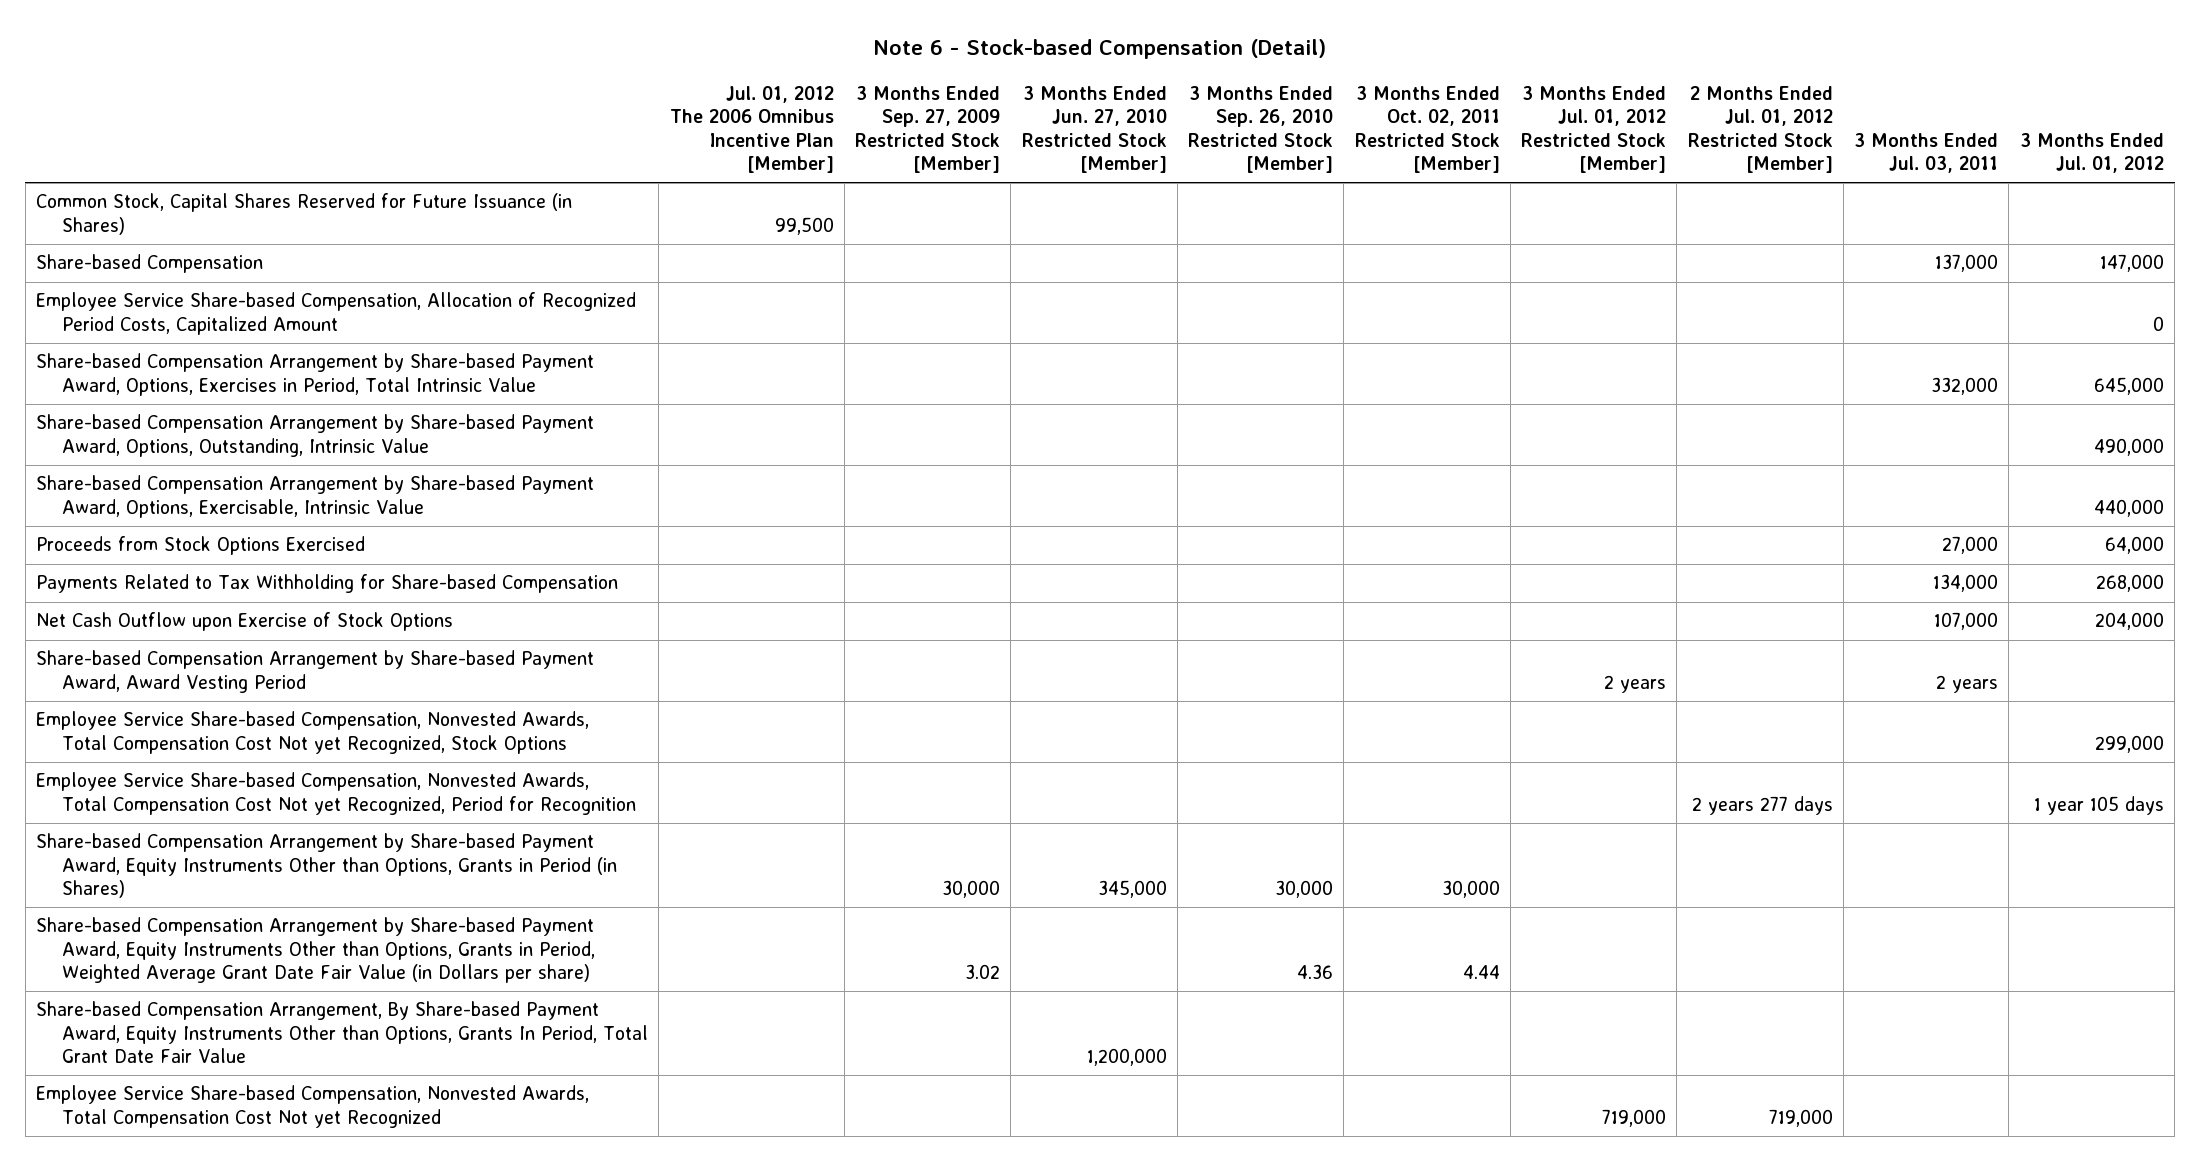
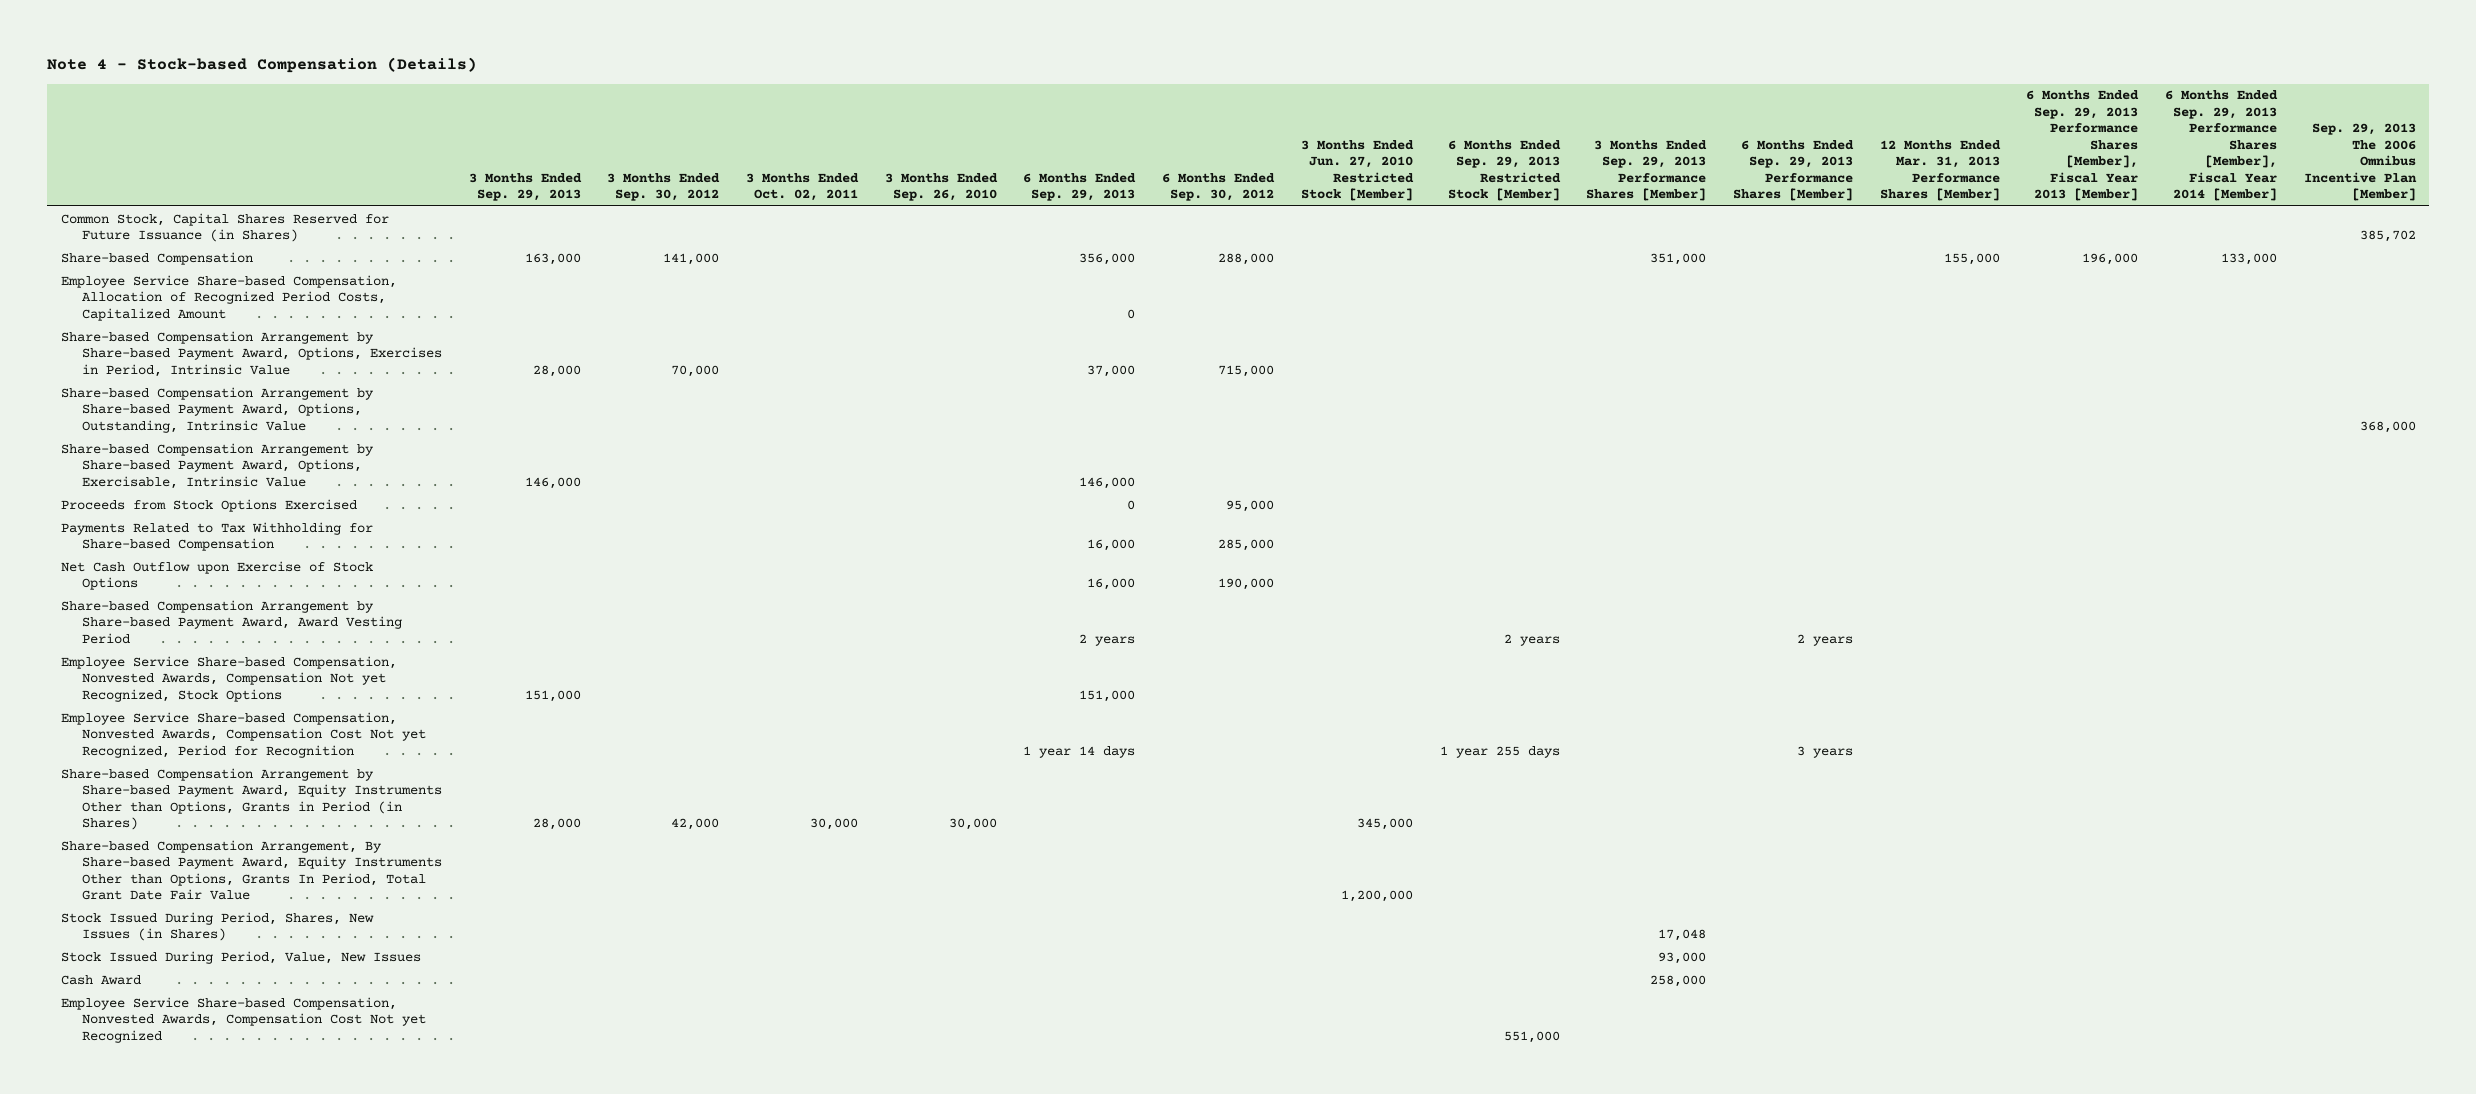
- Note 6 - Stock-based Compensation (Detail)
+ Note 4 - Stock-based Compensation (Details)
- | Jul. 01, 2012 The 2006 Omnibus Incentive Plan [Member] | 3 Months Ended Sep. 27, 2009 Restricted Stock [Member] | 3 Months Ended Jun. 27, 2010 Restricted Stock [Member] | 3 Months Ended Sep. 26, 2010 Restricted Stock [Member] | 3 Months Ended Oct. 02, 2011 Restricted Stock [Member] | 3 Months Ended Jul. 01, 2012 Restricted Stock [Member] | 2 Months Ended Jul. 01, 2012 Restricted Stock [Member] | 3 Months Ended Jul. 03, 2011 | 3 Months Ended Jul. 01, 2012
+ | 3 Months Ended Sep. 29, 2013 | 3 Months Ended Sep. 30, 2012 | 3 Months Ended Oct. 02, 2011 | 3 Months Ended Sep. 26, 2010 | 6 Months Ended Sep. 29, 2013 | 6 Months Ended Sep. 30, 2012 | 3 Months Ended Jun. 27, 2010 Restricted Stock [Member] | 6 Months Ended Sep. 29, 2013 Restricted Stock [Member] | 3 Months Ended Sep. 29, 2013 Performance Shares [Member] | 6 Months Ended Sep. 29, 2013 Performance Shares [Member] | 12 Months Ended Mar. 31, 2013 Performance Shares [Member] | 6 Months Ended Sep. 29, 2013 Performance Shares [Member], Fiscal Year 2013 [Member] | 6 Months Ended Sep. 29, 2013 Performance Shares [Member], Fiscal Year 2014 [Member] | Sep. 29, 2013 The 2006 Omnibus Incentive Plan [Member]
- Share-based Compensation Arrangement by Share-based Payment Award, Options, Exercises in Period, Total Intrinsic Value | | | | | | | | 332,000 | 645,000
+ Share-based Compensation Arrangement by Share-based Payment Award, Options, Exercises in Period, Intrinsic Value | 28,000 | 70,000 | | | 37,000 | 715,000 | | | | | | | |
- Employee Service Share-based Compensation, Nonvested Awards, Total Compensation Cost Not yet Recognized, Stock Options | | | | | | | | | 299,000
- Employee Service Share-based Compensation, Nonvested Awards, Total Compensation Cost Not yet Recognized, Period for Recognition | | | | | | | 2 years 277 days | | 1 year 105 days
+ Employee Service Share-based Compensation, Nonvested Awards, Compensation Not yet Recognized, Stock Options | 151,000 | | | | 151,000 | | | | | | | | |
+ Employee Service Share-based Compensation, Nonvested Awards, Compensation Cost Not yet Recognized, Period for Recognition | | | | | 1 year 14 days | | | 1 year 255 days | | 3 years | | | |
- Share-based Compensation Arrangement by Share-based Payment Award, Equity Instruments Other than Options, Grants in Period, Weighted Average Grant Date Fair Value (in Dollars per share) | | 3.02 | | 4.36 | 4.44 | | | |
- Employee Service Share-based Compensation, Nonvested Awards, Total Compensation Cost Not yet Recognized | | | | | | 719,000 | 719,000 | |
+ Stock Issued During Period, Shares, New Issues (in Shares) | | | | | | | | | 17,048 | | | | |
+ Stock Issued During Period, Value, New Issues | | | | | | | | | 93,000 | | | | |
+ Cash Award | | | | | | | | | 258,000 | | | | |
+ Employee Service Share-based Compensation, Nonvested Awards, Compensation Cost Not yet Recognized | | | | | | | | 551,000 | | | | | |

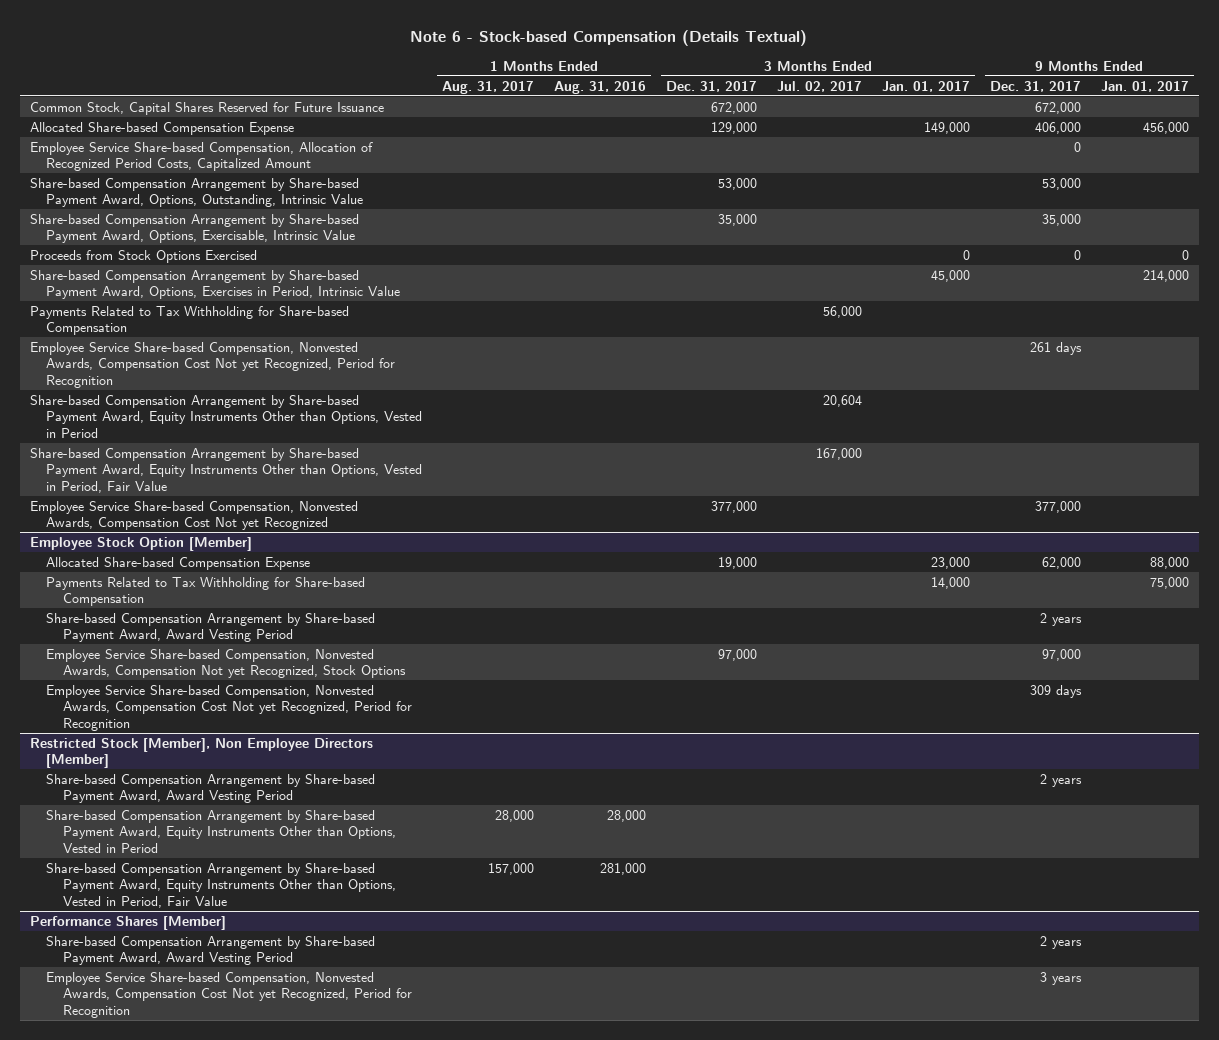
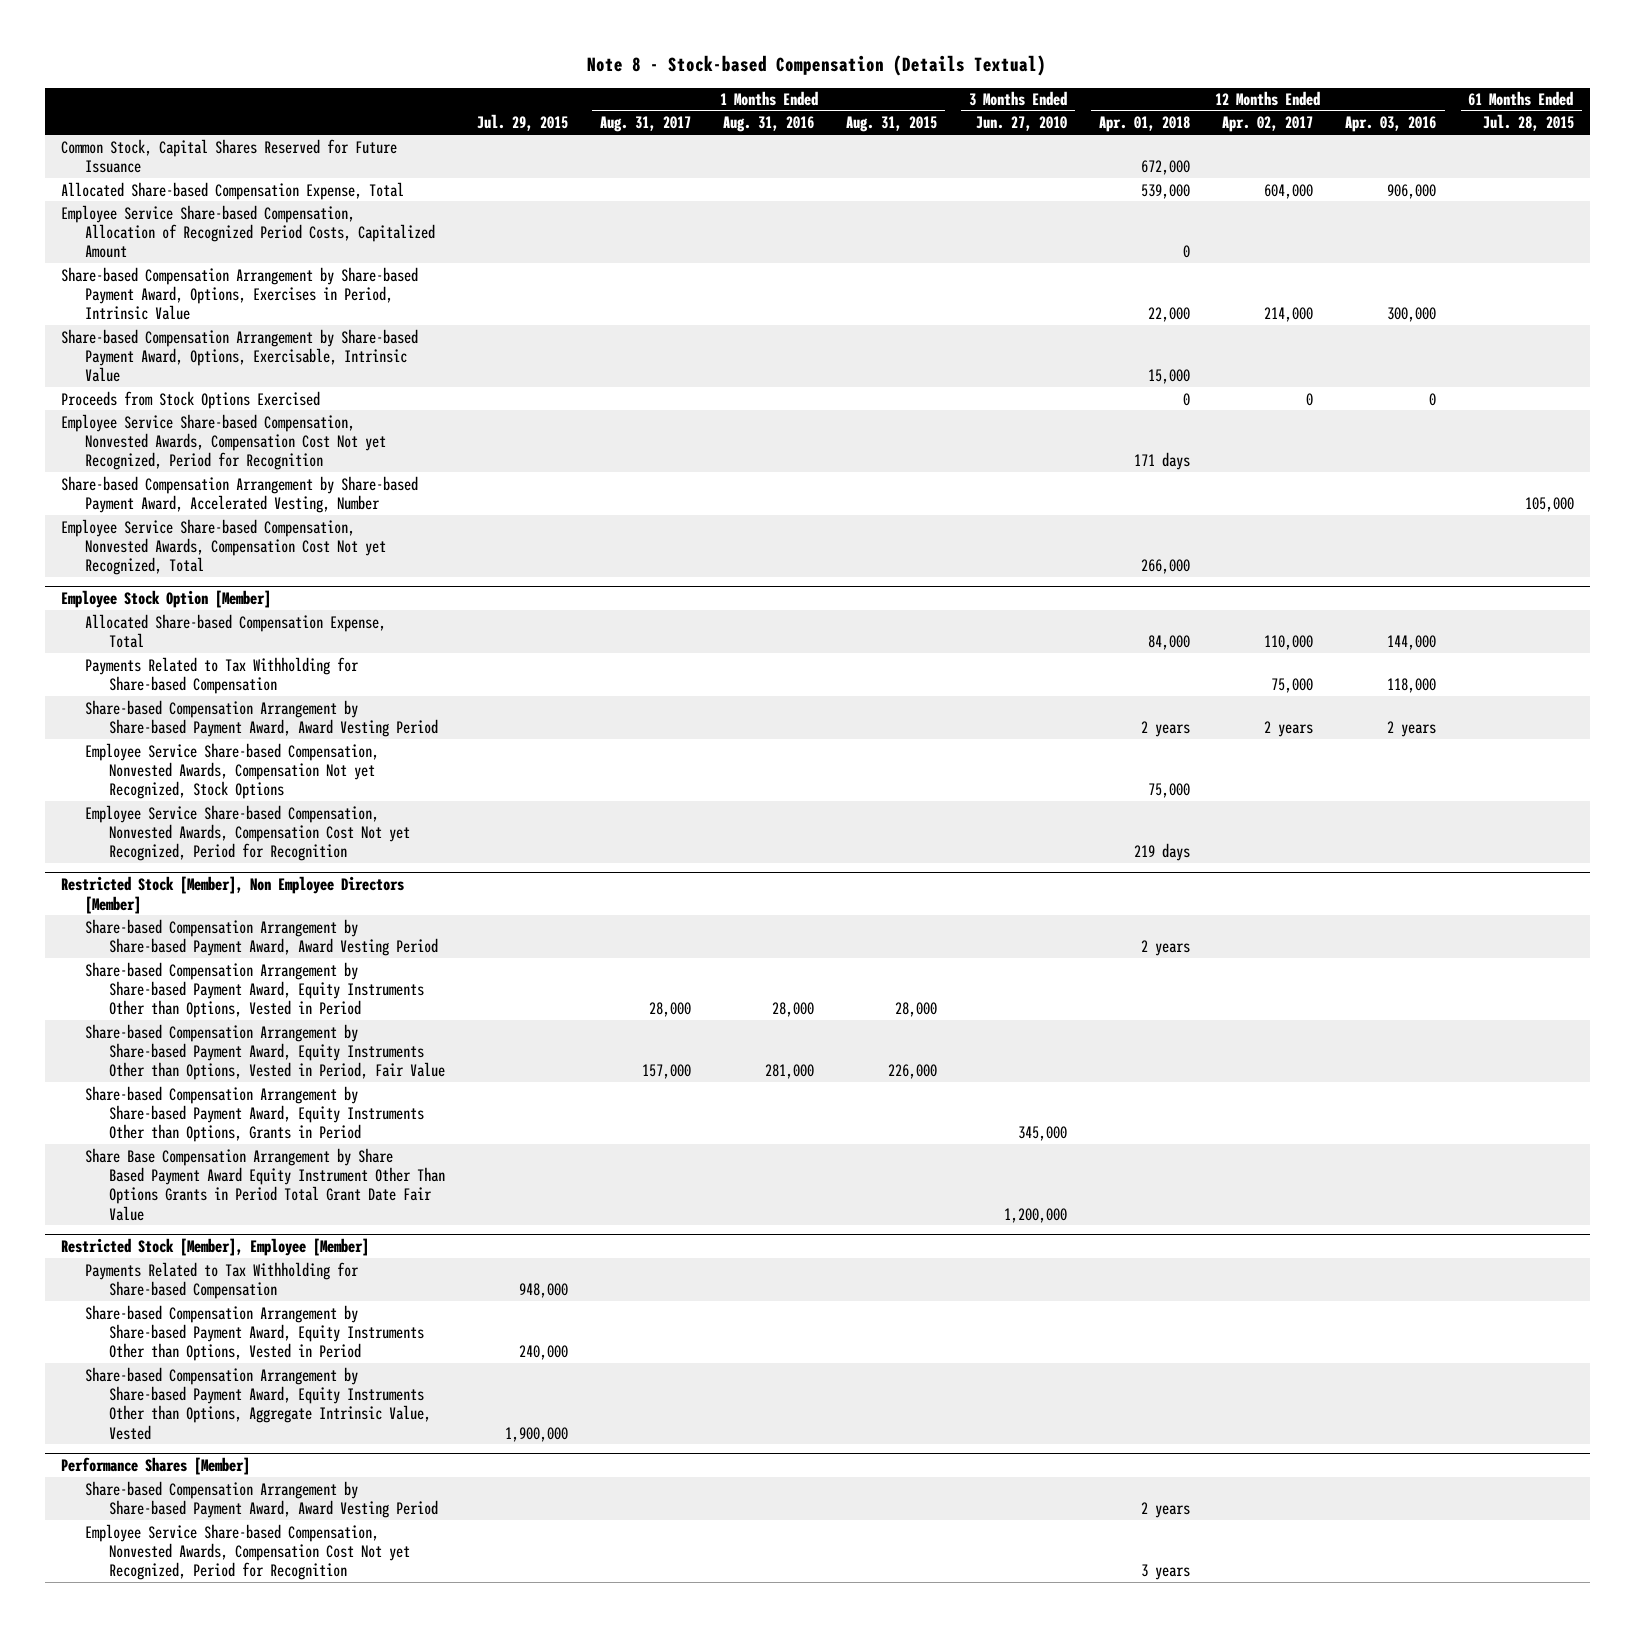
- Note 6 - Stock-based Compensation (Details Textual)
+ Note 8 - Stock-based Compensation (Details Textual)
- | 1 Months Ended Aug. 31, 2017 | 1 Months Ended Aug. 31, 2016 | 3 Months Ended Dec. 31, 2017 | 3 Months Ended Jul. 02, 2017 | 3 Months Ended Jan. 01, 2017 | 9 Months Ended Dec. 31, 2017 | 9 Months Ended Jan. 01, 2017
+ | Jul. 29, 2015 | 1 Months Ended Aug. 31, 2017 | 1 Months Ended Aug. 31, 2016 | 1 Months Ended Aug. 31, 2015 | 3 Months Ended Jun. 27, 2010 | 12 Months Ended Apr. 01, 2018 | 12 Months Ended Apr. 02, 2017 | 12 Months Ended Apr. 03, 2016 | 61 Months Ended Jul. 28, 2015
- Allocated Share-based Compensation Expense | | | 129,000 | | 149,000 | 406,000 | 456,000
+ Allocated Share-based Compensation Expense, Total | | | | | | 539,000 | 604,000 | 906,000 |
- Share-based Compensation Arrangement by Share-based Payment Award, Options, Outstanding, Intrinsic Value | | | 53,000 | | | 53,000 |
moved up: Share-based Compensation Arrangement by Share-based Payment Award, Options, Exercises in Period, Intrinsic Value | | | | | | 22,000 | 214,000 | 300,000 |
- Payments Related to Tax Withholding for Share-based Compensation | | | | 56,000 | | |
- Share-based Compensation Arrangement by Share-based Payment Award, Equity Instruments Other than Options, Vested in Period | | | | 20,604 | | |
- Share-based Compensation Arrangement by Share-based Payment Award, Equity Instruments Other than Options, Vested in Period, Fair Value | | | | 167,000 | | |
- Employee Service Share-based Compensation, Nonvested Awards, Compensation Cost Not yet Recognized | | | 377,000 | | | 377,000 |
+ Share-based Compensation Arrangement by Share-based Payment Award, Accelerated Vesting, Number | | | | | | | | | 105,000
+ Employee Service Share-based Compensation, Nonvested Awards, Compensation Cost Not yet Recognized, Total | | | | | | 266,000 | | |
@ Employee Stock Option [Member]
- Allocated Share-based Compensation Expense | | | 19,000 | | 23,000 | 62,000 | 88,000
+ Allocated Share-based Compensation Expense, Total | | | | | | 84,000 | 110,000 | 144,000 |
@ Restricted Stock [Member], Non Employee Directors [Member]
+ Share-based Compensation Arrangement by Share-based Payment Award, Equity Instruments Other than Options, Grants in Period | | | | | 345,000 | | | |
+ Share Base Compensation Arrangement by Share Based Payment Award Equity Instrument Other Than Options Grants in Period Total Grant Date Fair Value | | | | | 1,200,000 | | | |
+ Restricted Stock [Member], Employee [Member]
+ Payments Related to Tax Withholding for Share-based Compensation | 948,000 | | | | | | | |
+ Share-based Compensation Arrangement by Share-based Payment Award, Equity Instruments Other than Options, Vested in Period | 240,000 | | | | | | | |
+ Share-based Compensation Arrangement by Share-based Payment Award, Equity Instruments Other than Options, Aggregate Intrinsic Value, Vested | 1,900,000 | | | | | | | |

